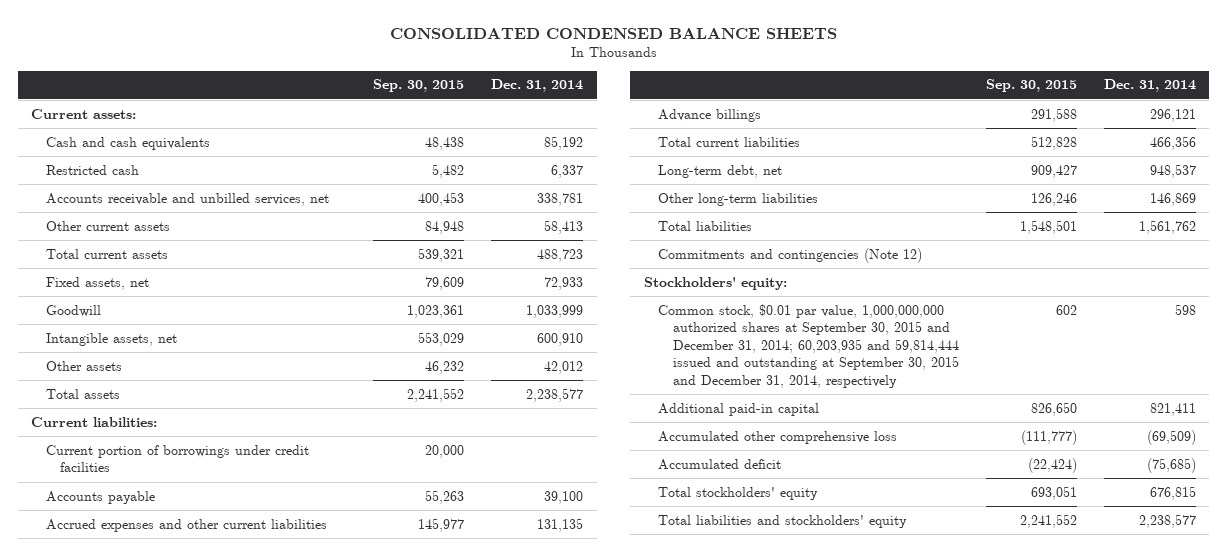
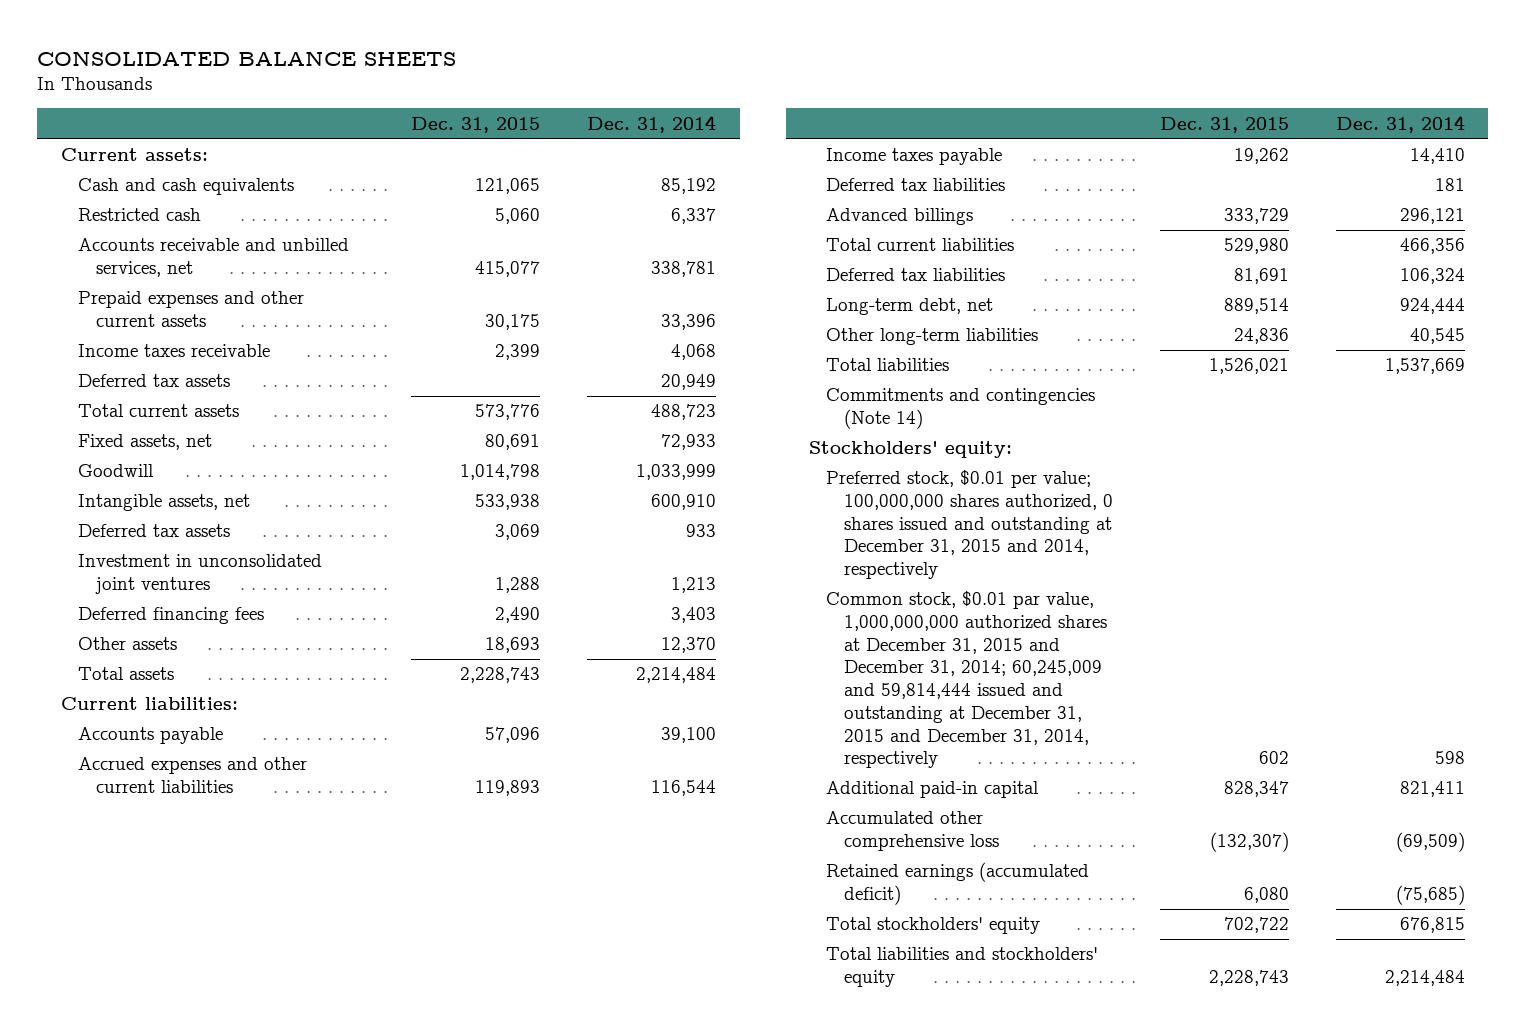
- CONSOLIDATED CONDENSED BALANCE SHEETS
+ CONSOLIDATED BALANCE SHEETS
- | Sep. 30, 2015 | Dec. 31, 2014
+ | Dec. 31, 2015 | Dec. 31, 2014
- Other current assets | 84,948 | 58,413
+ Prepaid expenses and other current assets | 30,175 | 33,396
+ Income taxes receivable | 2,399 | 4,068
+ Deferred tax assets | | 20,949
- Other assets | 46,232 | 42,012
- Total assets | 2,241,552 | 2,238,577
+ Deferred tax assets | 3,069 | 933
+ Investment in unconsolidated joint ventures | 1,288 | 1,213
+ Deferred financing fees | 2,490 | 3,403
+ Other assets | 18,693 | 12,370
+ Total assets | 2,228,743 | 2,214,484
- Current portion of borrowings under credit facilities | 20,000 |
- Accrued expenses and other current liabilities | 145,977 | 131,135
- Advance billings | 291,588 | 296,121
+ Accrued expenses and other current liabilities | 119,893 | 116,544
+ Income taxes payable | 19,262 | 14,410
+ Deferred tax liabilities | | 181
+ Advanced billings | 333,729 | 296,121
- Long-term debt, net | 909,427 | 948,537
- Other long-term liabilities | 126,246 | 146,869
- Total liabilities | 1,548,501 | 1,561,762
- Commitments and contingencies (Note 12)
+ Deferred tax liabilities | 81,691 | 106,324
+ Long-term debt, net | 889,514 | 924,444
+ Other long-term liabilities | 24,836 | 40,545
+ Total liabilities | 1,526,021 | 1,537,669
+ Commitments and contingencies (Note 14)
- Common stock, $0.01 par value, 1,000,000,000 authorized shares at September 30, 2015 and December 31, 2014; 60,203,935 and 59,814,444 issued and outstanding at September 30, 2015 and December 31, 2014, respectively | 602 | 598
+ Preferred stock, $0.01 per value; 100,000,000 shares authorized, 0 shares issued and outstanding at December 31, 2015 and 2014, respectively
+ Common stock, $0.01 par value, 1,000,000,000 authorized shares at December 31, 2015 and December 31, 2014; 60,245,009 and 59,814,444 issued and outstanding at December 31, 2015 and December 31, 2014, respectively | 602 | 598
- Accumulated deficit | (22,424) | (75,685)
+ Retained earnings (accumulated deficit) | 6,080 | (75,685)
- Total liabilities and stockholders' equity | 2,241,552 | 2,238,577
+ Total liabilities and stockholders' equity | 2,228,743 | 2,214,484

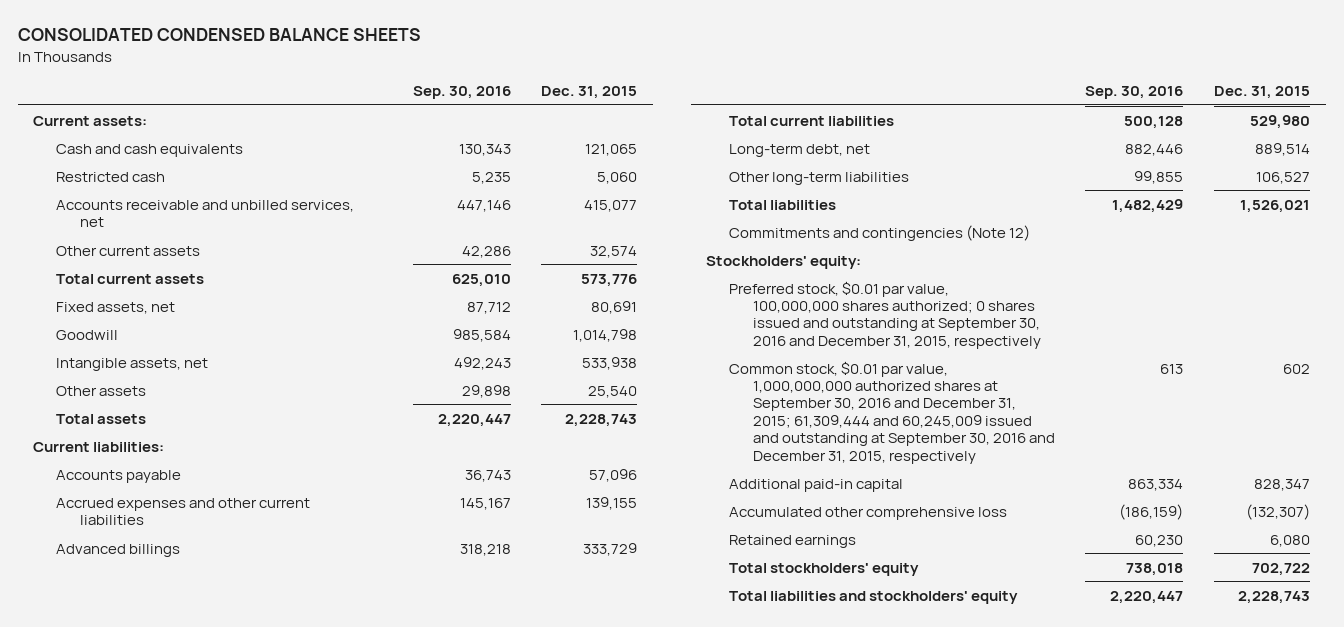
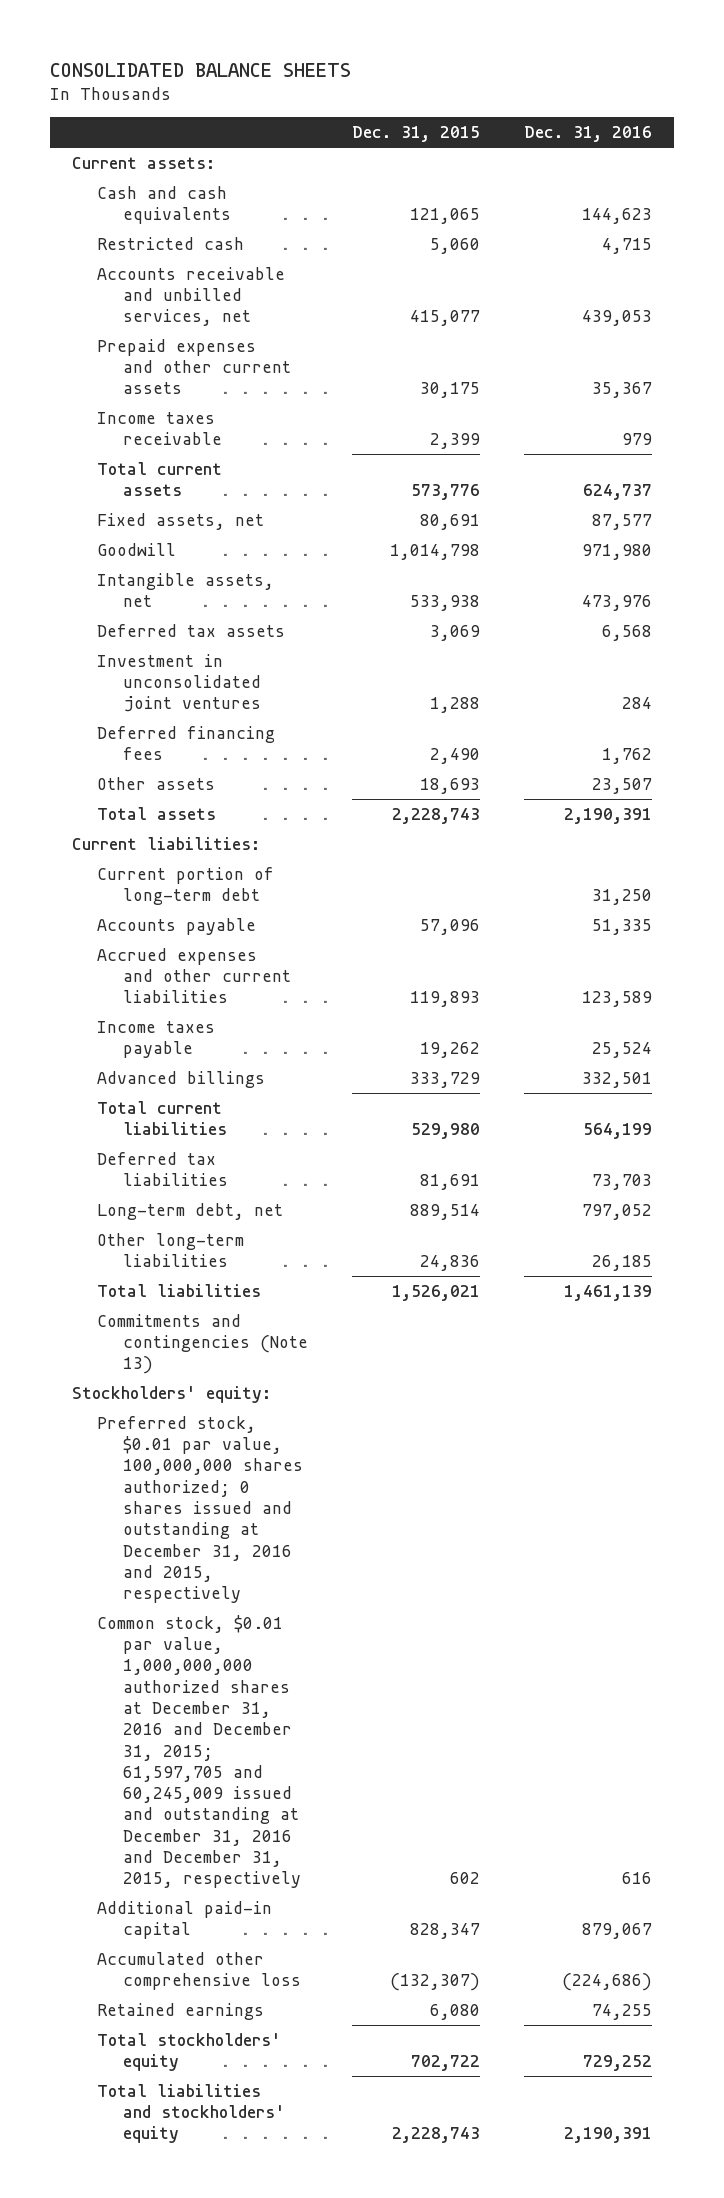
- CONSOLIDATED CONDENSED BALANCE SHEETS
+ CONSOLIDATED BALANCE SHEETS
- | Sep. 30, 2016 | Dec. 31, 2015
+ | Dec. 31, 2015 | Dec. 31, 2016
- Other current assets | 42,286 | 32,574
+ Prepaid expenses and other current assets | 30,175 | 35,367
+ Income taxes receivable | 2,399 | 979
- Other assets | 29,898 | 25,540
+ Deferred tax assets | 3,069 | 6,568
+ Investment in unconsolidated joint ventures | 1,288 | 284
+ Deferred financing fees | 2,490 | 1,762
+ Other assets | 18,693 | 23,507
+ Current portion of long-term debt | | 31,250
- Accrued expenses and other current liabilities | 145,167 | 139,155
+ Accrued expenses and other current liabilities | 119,893 | 123,589
+ Income taxes payable | 19,262 | 25,524
+ Deferred tax liabilities | 81,691 | 73,703
- Other long-term liabilities | 99,855 | 106,527
+ Other long-term liabilities | 24,836 | 26,185
- Commitments and contingencies (Note 12)
+ Commitments and contingencies (Note 13)
- Preferred stock, $0.01 par value, 100,000,000 shares authorized; 0 shares issued and outstanding at September 30, 2016 and December 31, 2015, respectively
- Common stock, $0.01 par value, 1,000,000,000 authorized shares at September 30, 2016 and December 31, 2015; 61,309,444 and 60,245,009 issued and outstanding at September 30, 2016 and December 31, 2015, respectively | 613 | 602
+ Preferred stock, $0.01 par value, 100,000,000 shares authorized; 0 shares issued and outstanding at December 31, 2016 and 2015, respectively
+ Common stock, $0.01 par value, 1,000,000,000 authorized shares at December 31, 2016 and December 31, 2015; 61,597,705 and 60,245,009 issued and outstanding at December 31, 2016 and December 31, 2015, respectively | 602 | 616

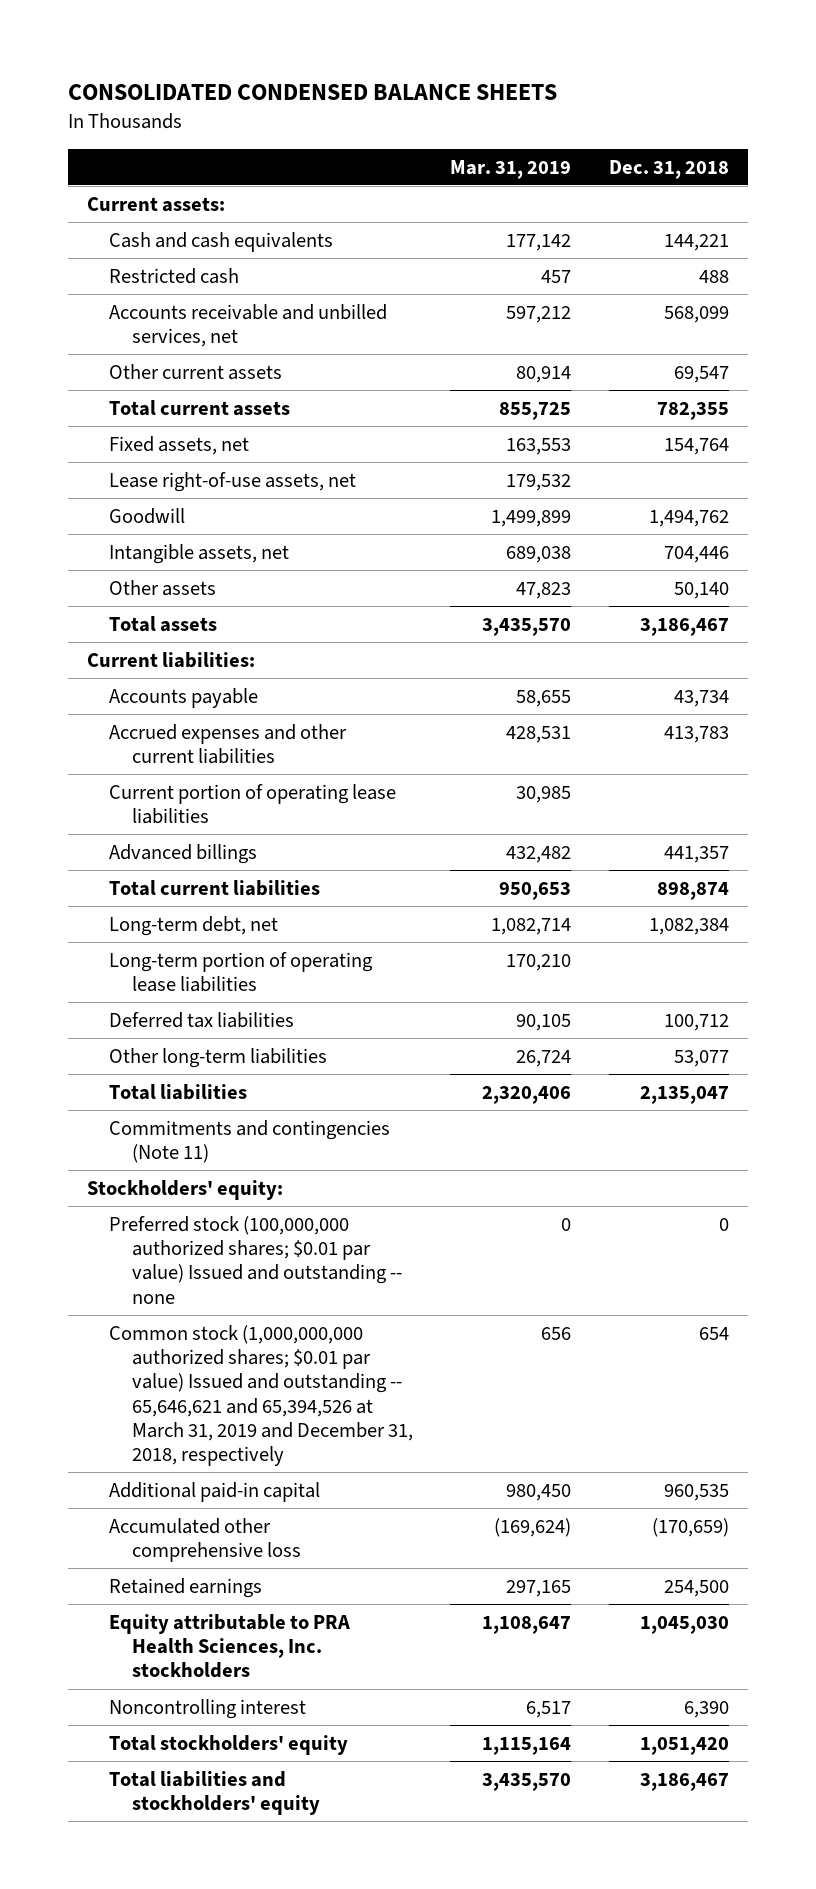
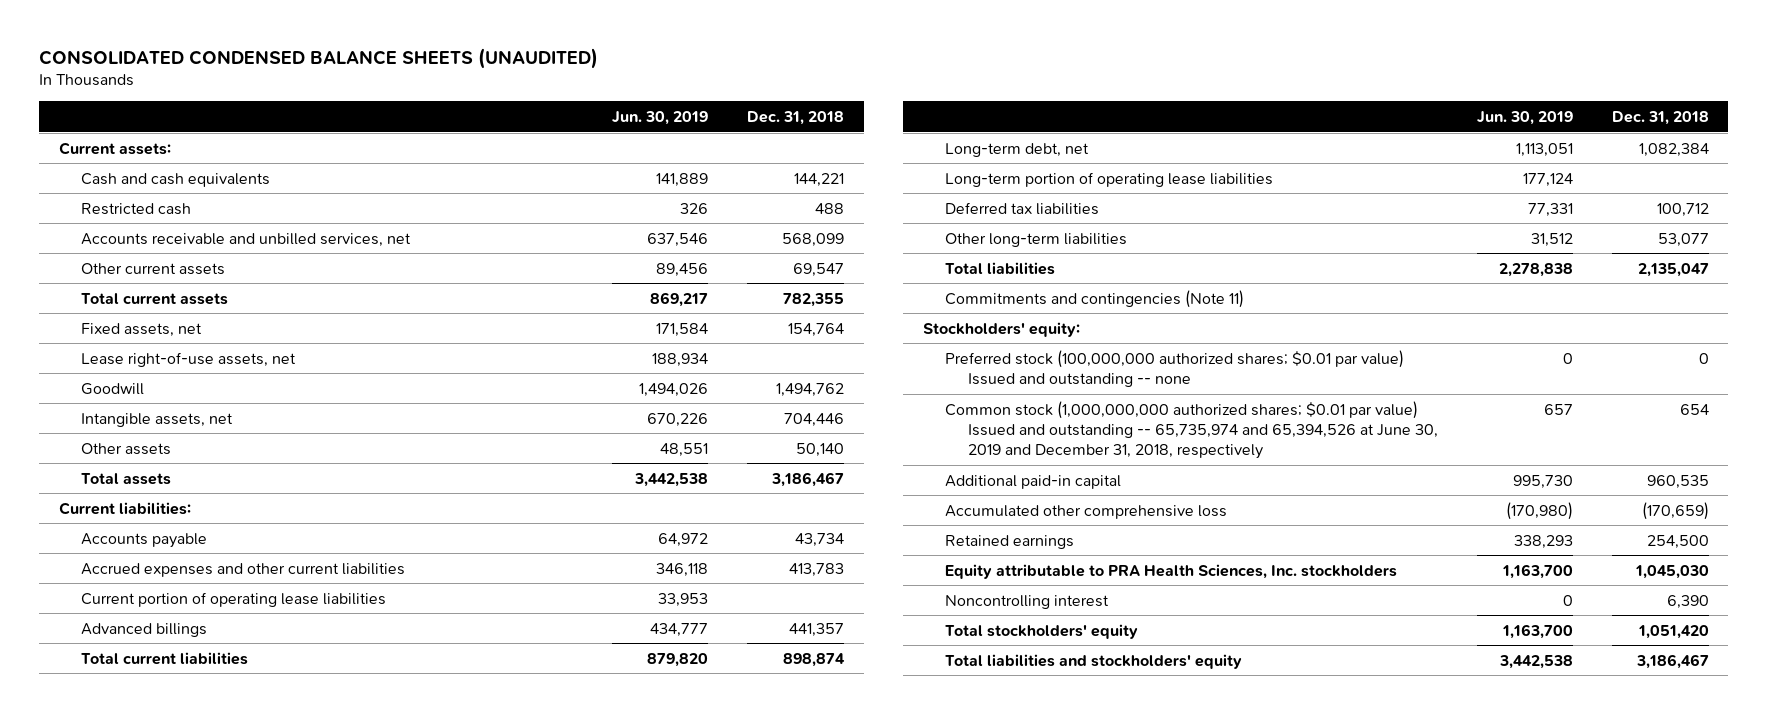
- CONSOLIDATED CONDENSED BALANCE SHEETS
+ CONSOLIDATED CONDENSED BALANCE SHEETS (UNAUDITED)
- | Mar. 31, 2019 | Dec. 31, 2018
+ | Jun. 30, 2019 | Dec. 31, 2018
- Common stock (1,000,000,000 authorized shares; $0.01 par value) Issued and outstanding -- 65,646,621 and 65,394,526 at March 31, 2019 and December 31, 2018, respectively | 656 | 654
+ Common stock (1,000,000,000 authorized shares; $0.01 par value) Issued and outstanding -- 65,735,974 and 65,394,526 at June 30, 2019 and December 31, 2018, respectively | 657 | 654

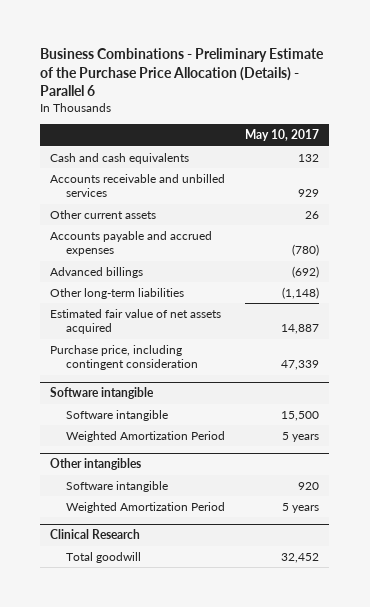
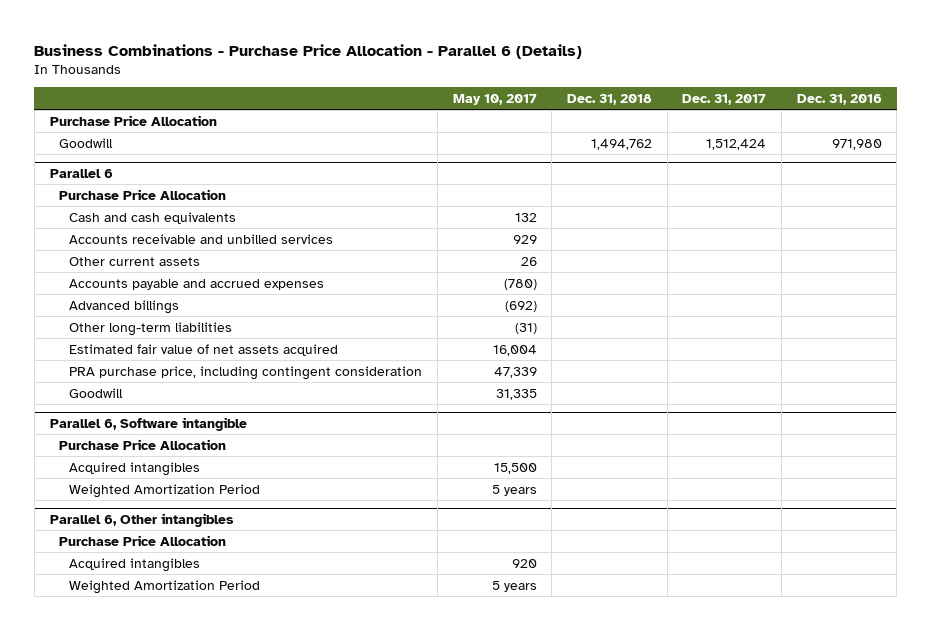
- Business Combinations - Preliminary Estimate of the Purchase Price Allocation (Details) - Parallel 6
+ Business Combinations - Purchase Price Allocation - Parallel 6 (Details)
- | May 10, 2017
+ | May 10, 2017 | Dec. 31, 2018 | Dec. 31, 2017 | Dec. 31, 2016
+ Purchase Price Allocation
+ Goodwill | | 1,494,762 | 1,512,424 | 971,980
+ Parallel 6
+ Purchase Price Allocation
- Other long-term liabilities | (1,148)
- Estimated fair value of net assets acquired | 14,887
- Purchase price, including contingent consideration | 47,339
- Software intangible
- Software intangible | 15,500
+ Other long-term liabilities | (31) | | |
+ Estimated fair value of net assets acquired | 16,004 | | |
+ PRA purchase price, including contingent consideration | 47,339 | | |
+ Goodwill | 31,335 | | |
+ Parallel 6, Software intangible
+ Purchase Price Allocation
+ Acquired intangibles | 15,500 | | |
- Other intangibles
- Software intangible | 920
+ Parallel 6, Other intangibles
+ Purchase Price Allocation
+ Acquired intangibles | 920 | | |
- Clinical Research
- Total goodwill | 32,452

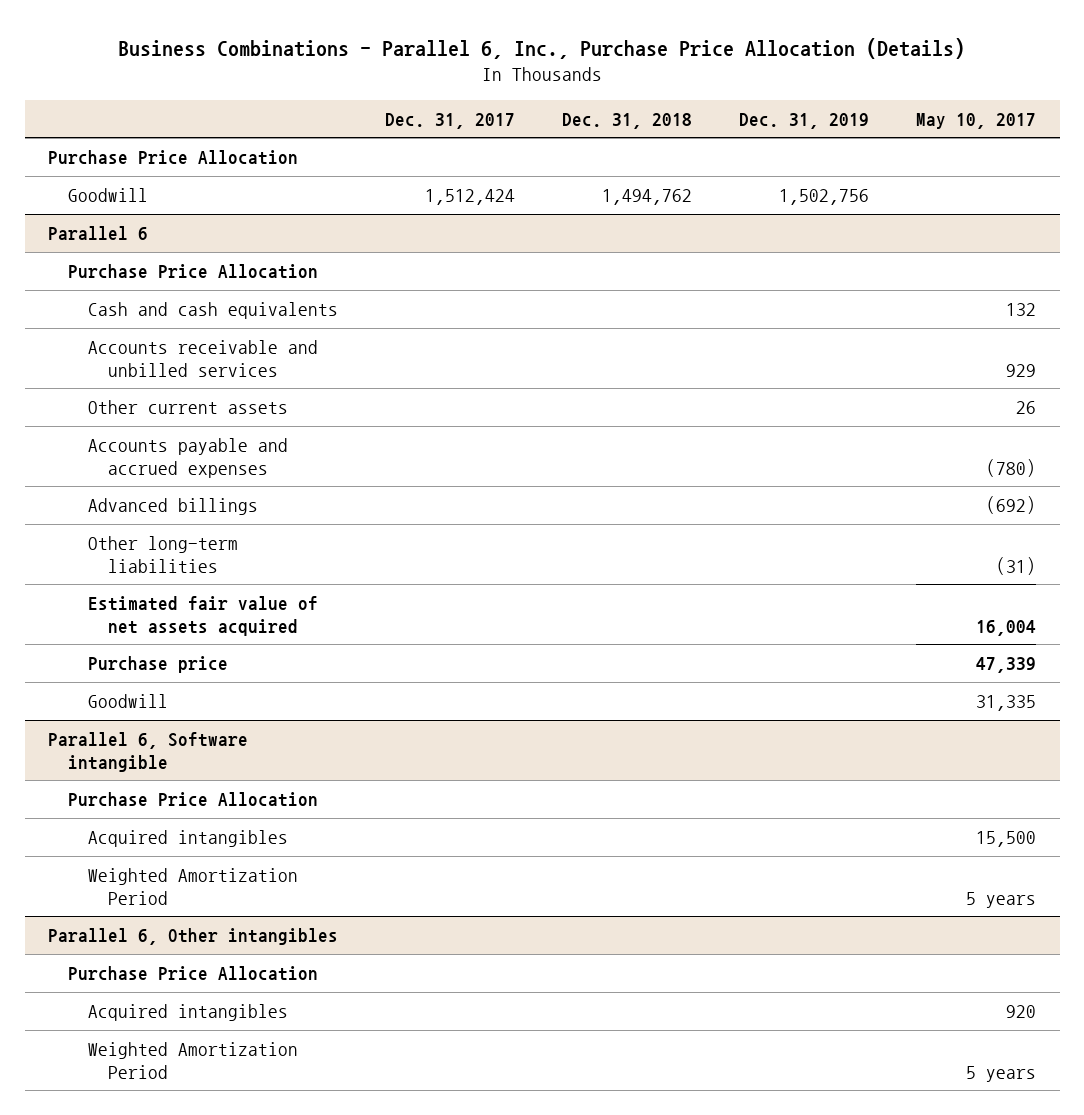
- Business Combinations - Purchase Price Allocation - Parallel 6 (Details)
+ Business Combinations - Parallel 6, Inc., Purchase Price Allocation (Details)
- | May 10, 2017 | Dec. 31, 2018 | Dec. 31, 2017 | Dec. 31, 2016
+ | Dec. 31, 2017 | Dec. 31, 2018 | Dec. 31, 2019 | May 10, 2017
@ Parallel 6
- PRA purchase price, including contingent consideration | 47,339 | | |
+ Purchase price | | | | 47,339

